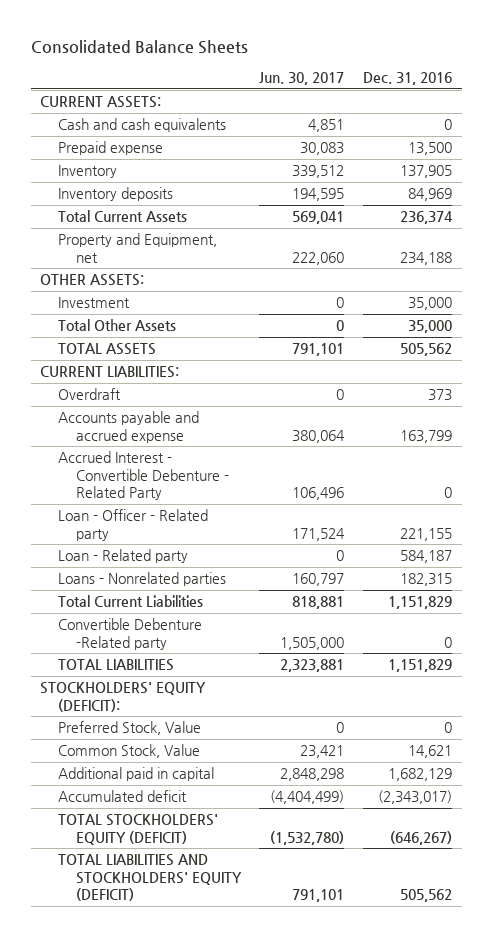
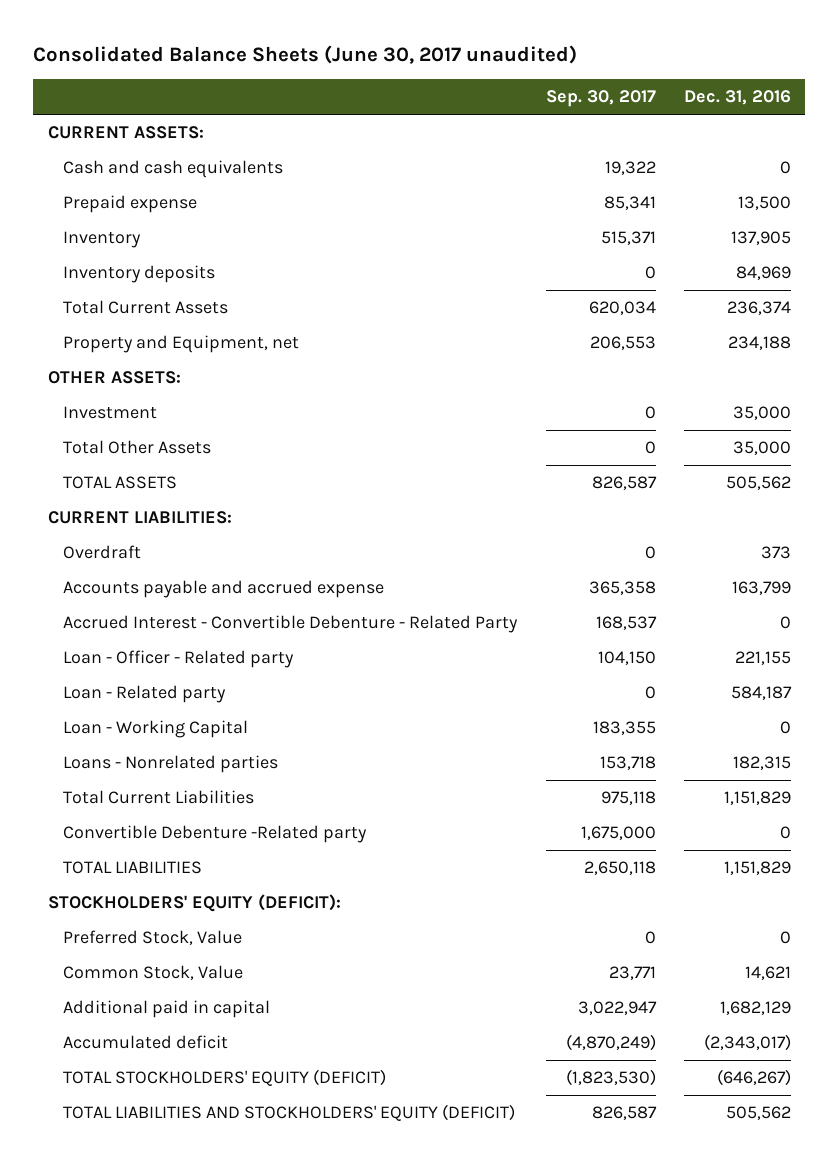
- Consolidated Balance Sheets
+ Consolidated Balance Sheets (June 30, 2017 unaudited)
- | Jun. 30, 2017 | Dec. 31, 2016
+ | Sep. 30, 2017 | Dec. 31, 2016
+ Loan - Working Capital | 183,355 | 0

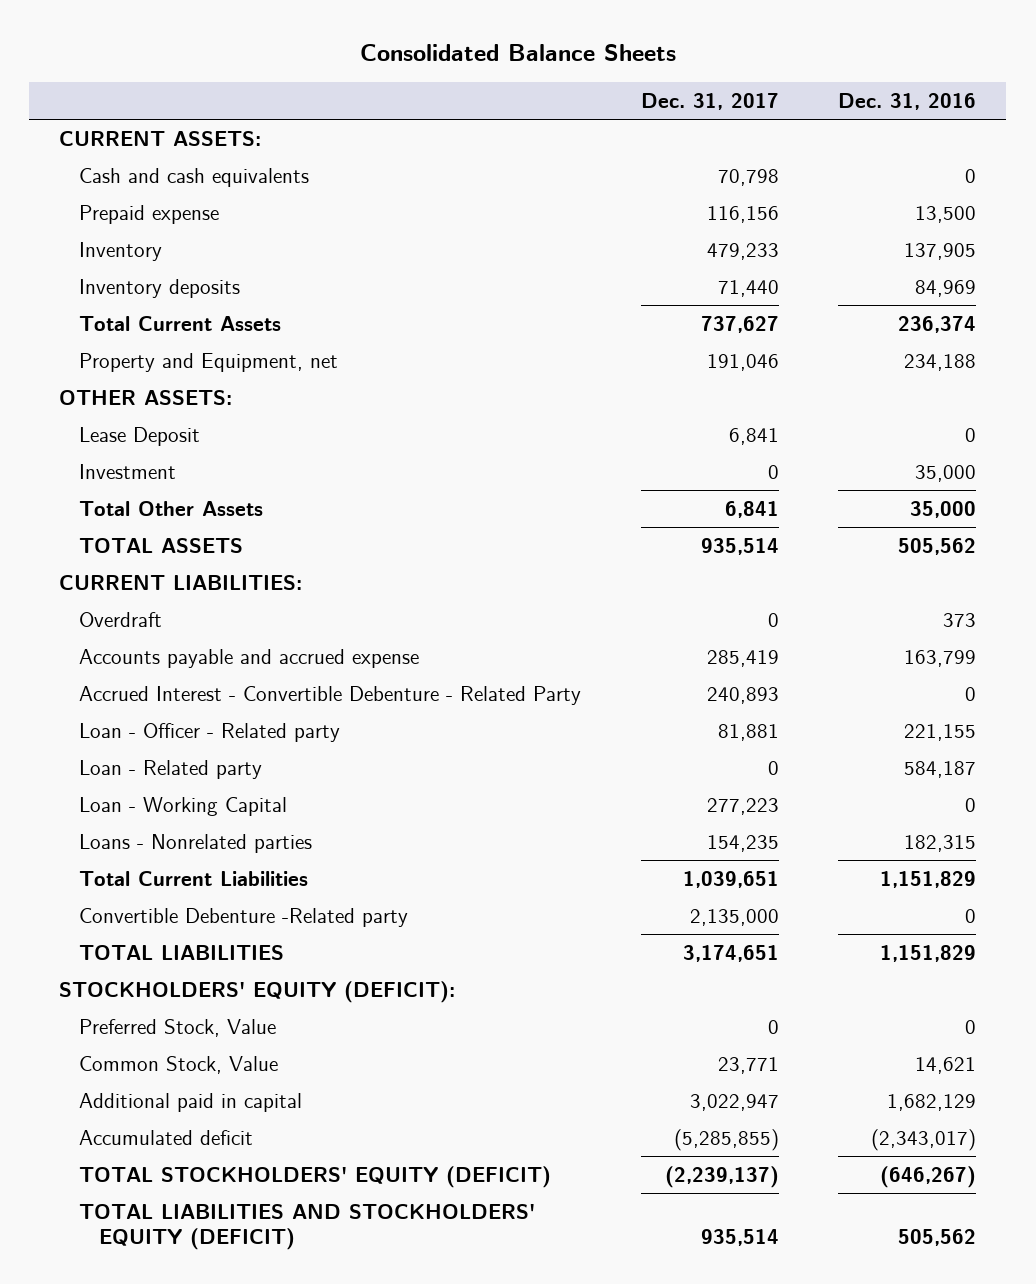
- Consolidated Balance Sheets (June 30, 2017 unaudited)
+ Consolidated Balance Sheets
- | Sep. 30, 2017 | Dec. 31, 2016
+ | Dec. 31, 2017 | Dec. 31, 2016
+ Lease Deposit | 6,841 | 0

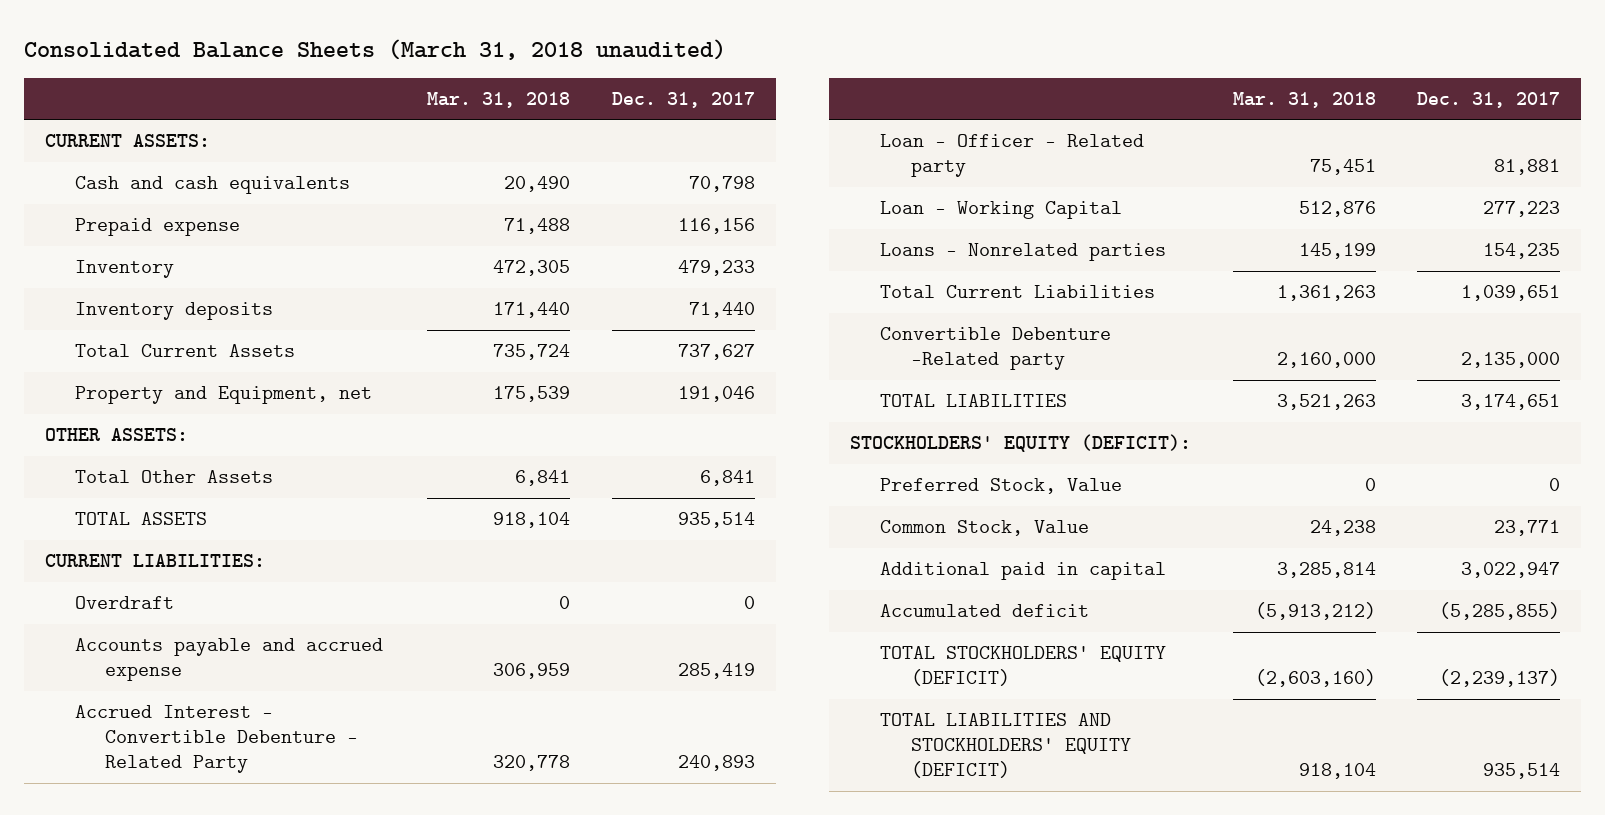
- Consolidated Balance Sheets
+ Consolidated Balance Sheets (March 31, 2018 unaudited)
- | Dec. 31, 2017 | Dec. 31, 2016
+ | Mar. 31, 2018 | Dec. 31, 2017
- Lease Deposit | 6,841 | 0
- Investment | 0 | 35,000
- Loan - Related party | 0 | 584,187

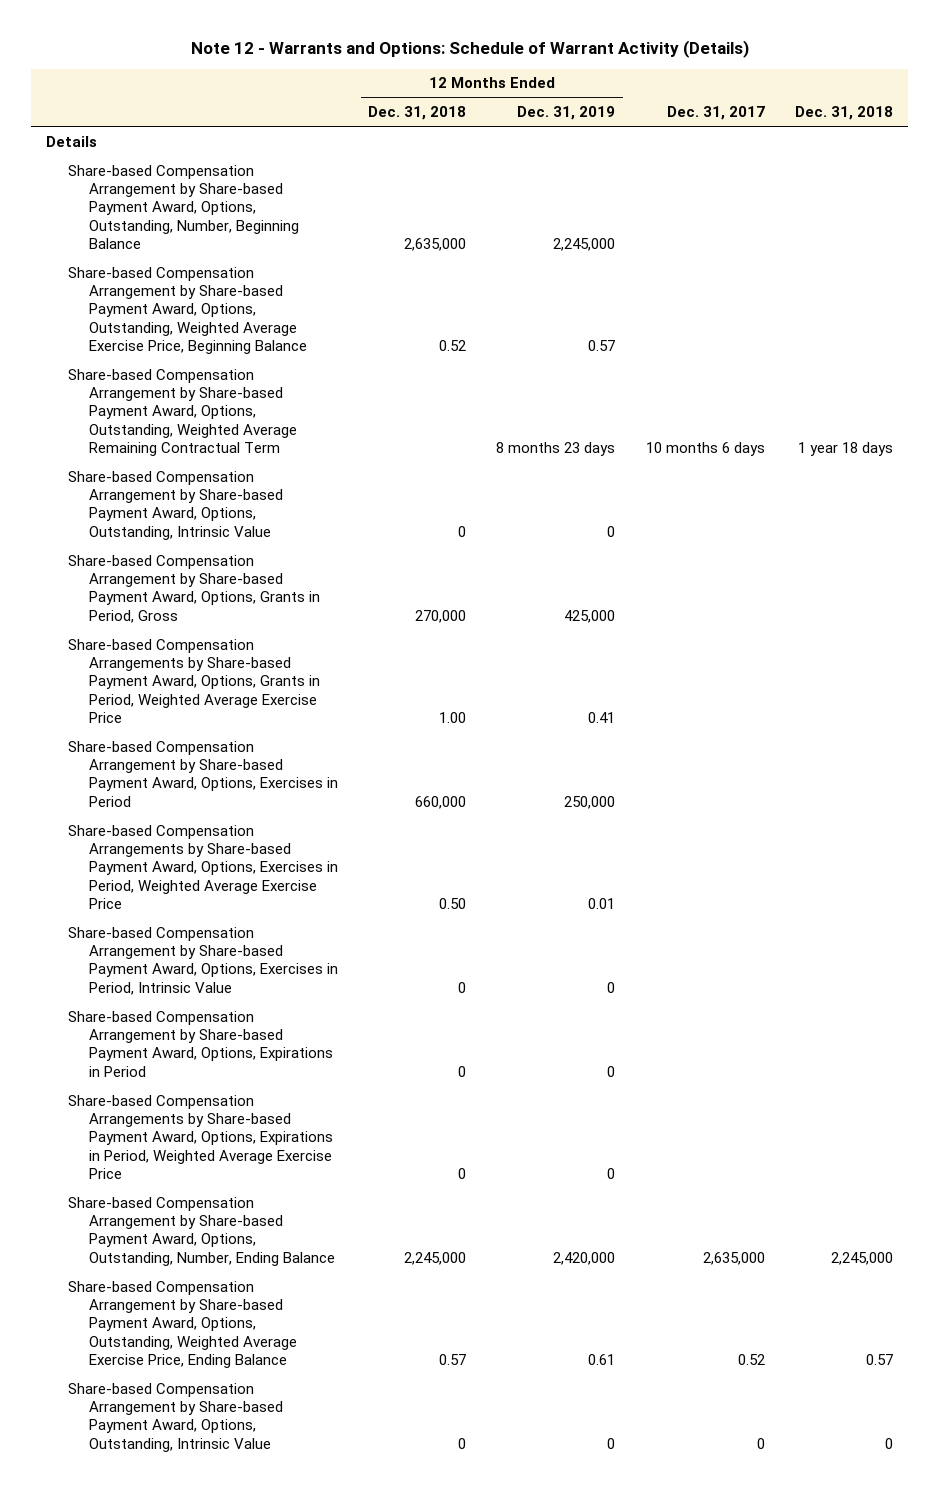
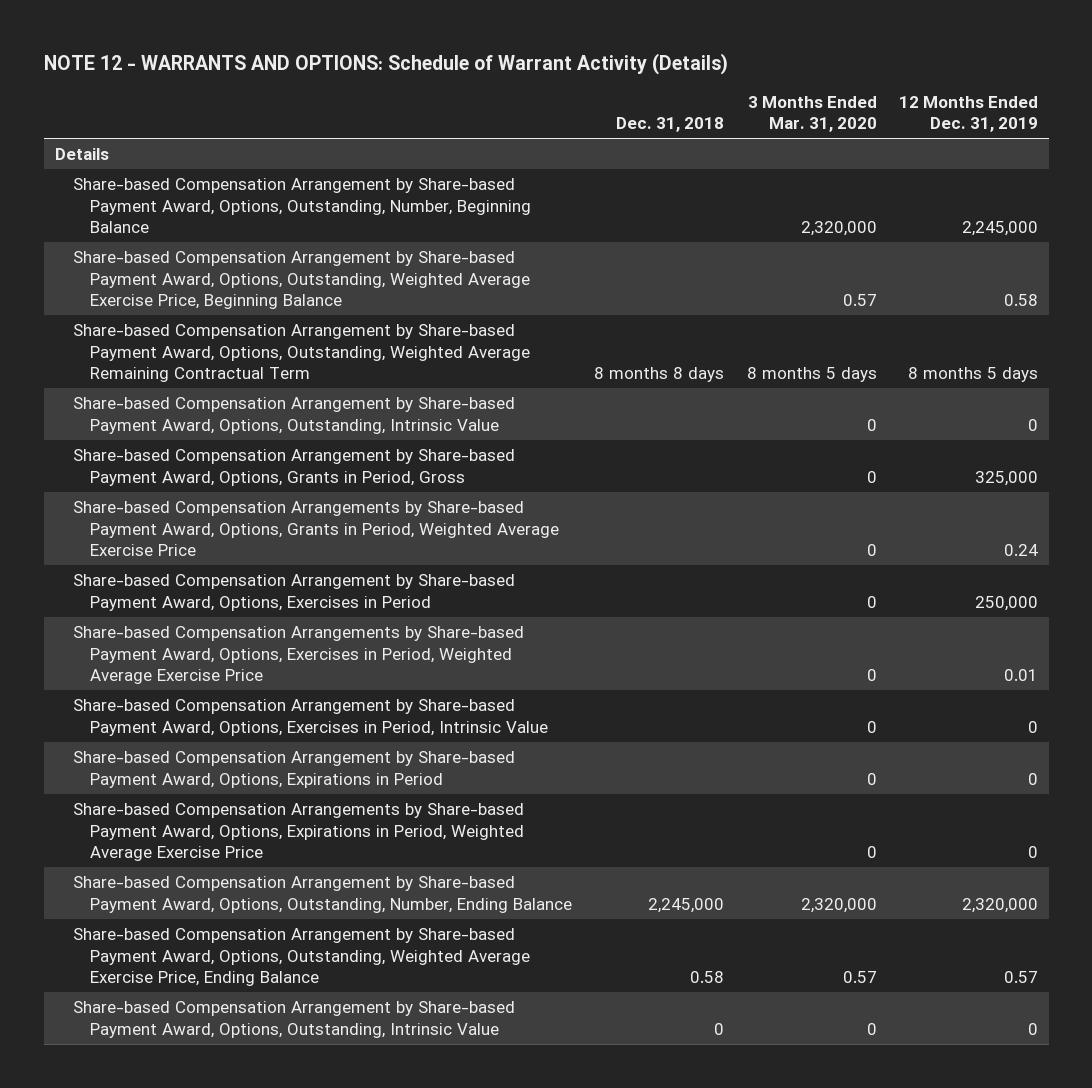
- Note 12 - Warrants and Options: Schedule of Warrant Activity (Details)
+ NOTE 12 - WARRANTS AND OPTIONS: Schedule of Warrant Activity (Details)
- | 12 Months Ended Dec. 31, 2018 | 12 Months Ended Dec. 31, 2019 | Dec. 31, 2017 | Dec. 31, 2018
+ | Dec. 31, 2018 | 3 Months Ended Mar. 31, 2020 | 12 Months Ended Dec. 31, 2019
- Share-based Compensation Arrangement by Share-based Payment Award, Options, Outstanding, Weighted Average Exercise Price, Beginning Balance | 0.52 | 0.57 | |
- Share-based Compensation Arrangement by Share-based Payment Award, Options, Outstanding, Weighted Average Remaining Contractual Term | | 8 months 23 days | 10 months 6 days | 1 year 18 days
+ Share-based Compensation Arrangement by Share-based Payment Award, Options, Outstanding, Weighted Average Exercise Price, Beginning Balance | | 0.57 | 0.58
+ Share-based Compensation Arrangement by Share-based Payment Award, Options, Outstanding, Weighted Average Remaining Contractual Term | 8 months 8 days | 8 months 5 days | 8 months 5 days
- Share-based Compensation Arrangement by Share-based Payment Award, Options, Grants in Period, Gross | 270,000 | 425,000 | |
- Share-based Compensation Arrangements by Share-based Payment Award, Options, Grants in Period, Weighted Average Exercise Price | 1.00 | 0.41 | |
+ Share-based Compensation Arrangement by Share-based Payment Award, Options, Grants in Period, Gross | | 0 | 325,000
+ Share-based Compensation Arrangements by Share-based Payment Award, Options, Grants in Period, Weighted Average Exercise Price | | 0 | 0.24
- Share-based Compensation Arrangement by Share-based Payment Award, Options, Outstanding, Number, Ending Balance | 2,245,000 | 2,420,000 | 2,635,000 | 2,245,000
- Share-based Compensation Arrangement by Share-based Payment Award, Options, Outstanding, Weighted Average Exercise Price, Ending Balance | 0.57 | 0.61 | 0.52 | 0.57
+ Share-based Compensation Arrangement by Share-based Payment Award, Options, Outstanding, Number, Ending Balance | 2,245,000 | 2,320,000 | 2,320,000
+ Share-based Compensation Arrangement by Share-based Payment Award, Options, Outstanding, Weighted Average Exercise Price, Ending Balance | 0.58 | 0.57 | 0.57

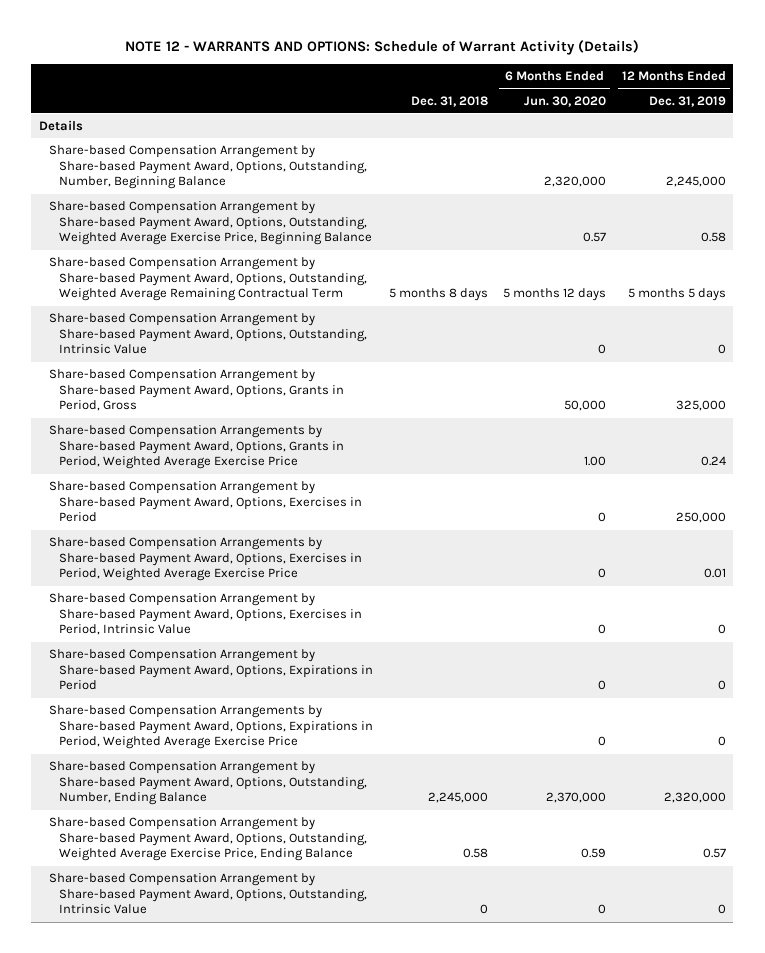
- | Dec. 31, 2018 | 3 Months Ended Mar. 31, 2020 | 12 Months Ended Dec. 31, 2019
+ | Dec. 31, 2018 | 6 Months Ended Jun. 30, 2020 | 12 Months Ended Dec. 31, 2019
- Share-based Compensation Arrangement by Share-based Payment Award, Options, Outstanding, Weighted Average Remaining Contractual Term | 8 months 8 days | 8 months 5 days | 8 months 5 days
+ Share-based Compensation Arrangement by Share-based Payment Award, Options, Outstanding, Weighted Average Remaining Contractual Term | 5 months 8 days | 5 months 12 days | 5 months 5 days

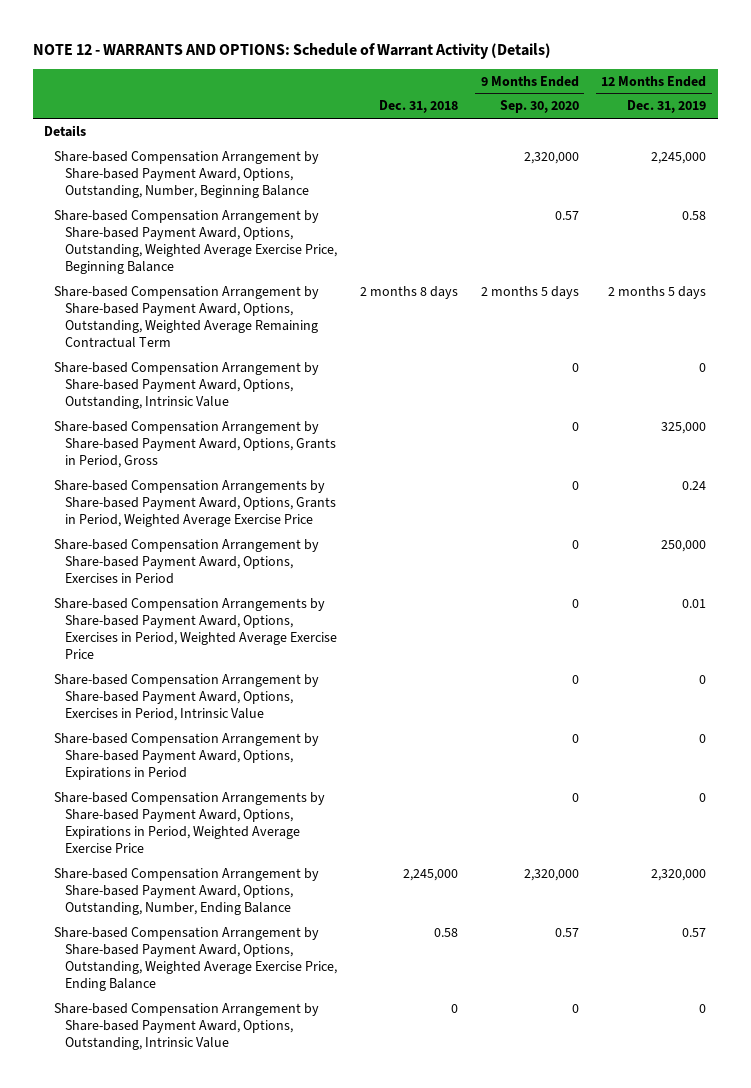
- | Dec. 31, 2018 | 6 Months Ended Jun. 30, 2020 | 12 Months Ended Dec. 31, 2019
+ | Dec. 31, 2018 | 9 Months Ended Sep. 30, 2020 | 12 Months Ended Dec. 31, 2019
- Share-based Compensation Arrangement by Share-based Payment Award, Options, Outstanding, Weighted Average Remaining Contractual Term | 5 months 8 days | 5 months 12 days | 5 months 5 days
+ Share-based Compensation Arrangement by Share-based Payment Award, Options, Outstanding, Weighted Average Remaining Contractual Term | 2 months 8 days | 2 months 5 days | 2 months 5 days

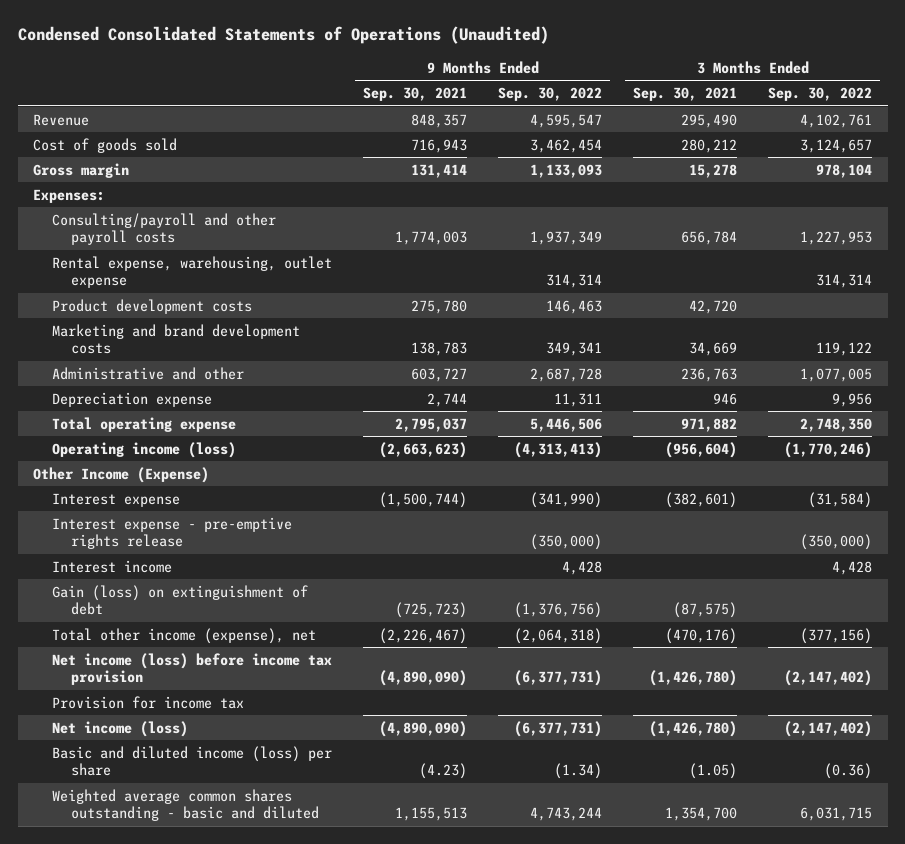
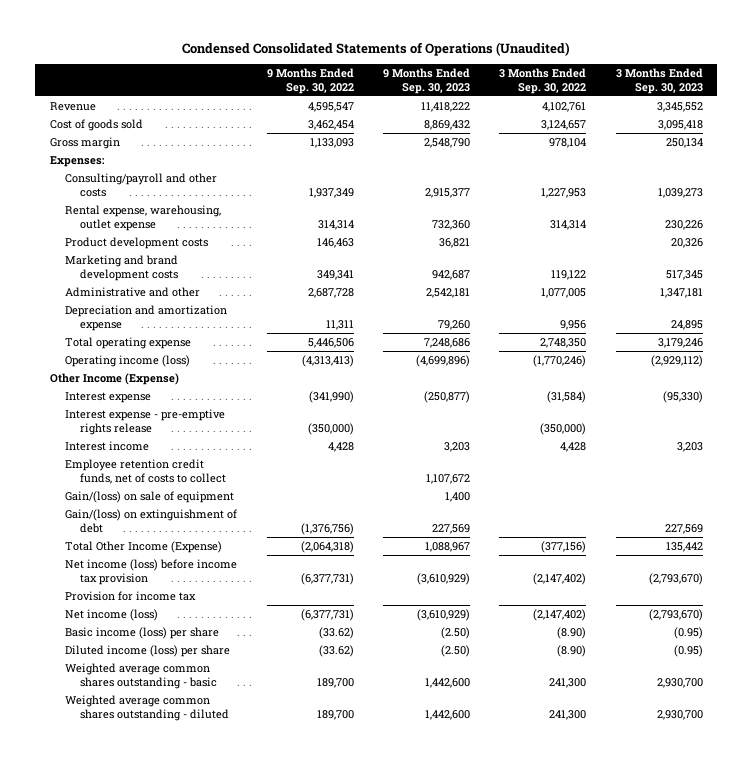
- | 9 Months Ended Sep. 30, 2021 | 9 Months Ended Sep. 30, 2022 | 3 Months Ended Sep. 30, 2021 | 3 Months Ended Sep. 30, 2022
+ | 9 Months Ended Sep. 30, 2022 | 9 Months Ended Sep. 30, 2023 | 3 Months Ended Sep. 30, 2022 | 3 Months Ended Sep. 30, 2023
- Consulting/payroll and other payroll costs | 1,774,003 | 1,937,349 | 656,784 | 1,227,953
+ Consulting/payroll and other costs | 1,937,349 | 2,915,377 | 1,227,953 | 1,039,273
- Depreciation expense | 2,744 | 11,311 | 946 | 9,956
+ Depreciation and amortization expense | 11,311 | 79,260 | 9,956 | 24,895
- Gain (loss) on extinguishment of debt | (725,723) | (1,376,756) | (87,575) |
- Total other income (expense), net | (2,226,467) | (2,064,318) | (470,176) | (377,156)
+ Employee retention credit funds, net of costs to collect | | 1,107,672 | |
+ Gain/(loss) on sale of equipment | | 1,400 | |
+ Gain/(loss) on extinguishment of debt | (1,376,756) | 227,569 | | 227,569
+ Total Other Income (Expense) | (2,064,318) | 1,088,967 | (377,156) | 135,442
- Basic and diluted income (loss) per share | (4.23) | (1.34) | (1.05) | (0.36)
- Weighted average common shares outstanding - basic and diluted | 1,155,513 | 4,743,244 | 1,354,700 | 6,031,715
+ Basic income (loss) per share | (33.62) | (2.50) | (8.90) | (0.95)
+ Diluted income (loss) per share | (33.62) | (2.50) | (8.90) | (0.95)
+ Weighted average common shares outstanding - basic | 189,700 | 1,442,600 | 241,300 | 2,930,700
+ Weighted average common shares outstanding - diluted | 189,700 | 1,442,600 | 241,300 | 2,930,700

